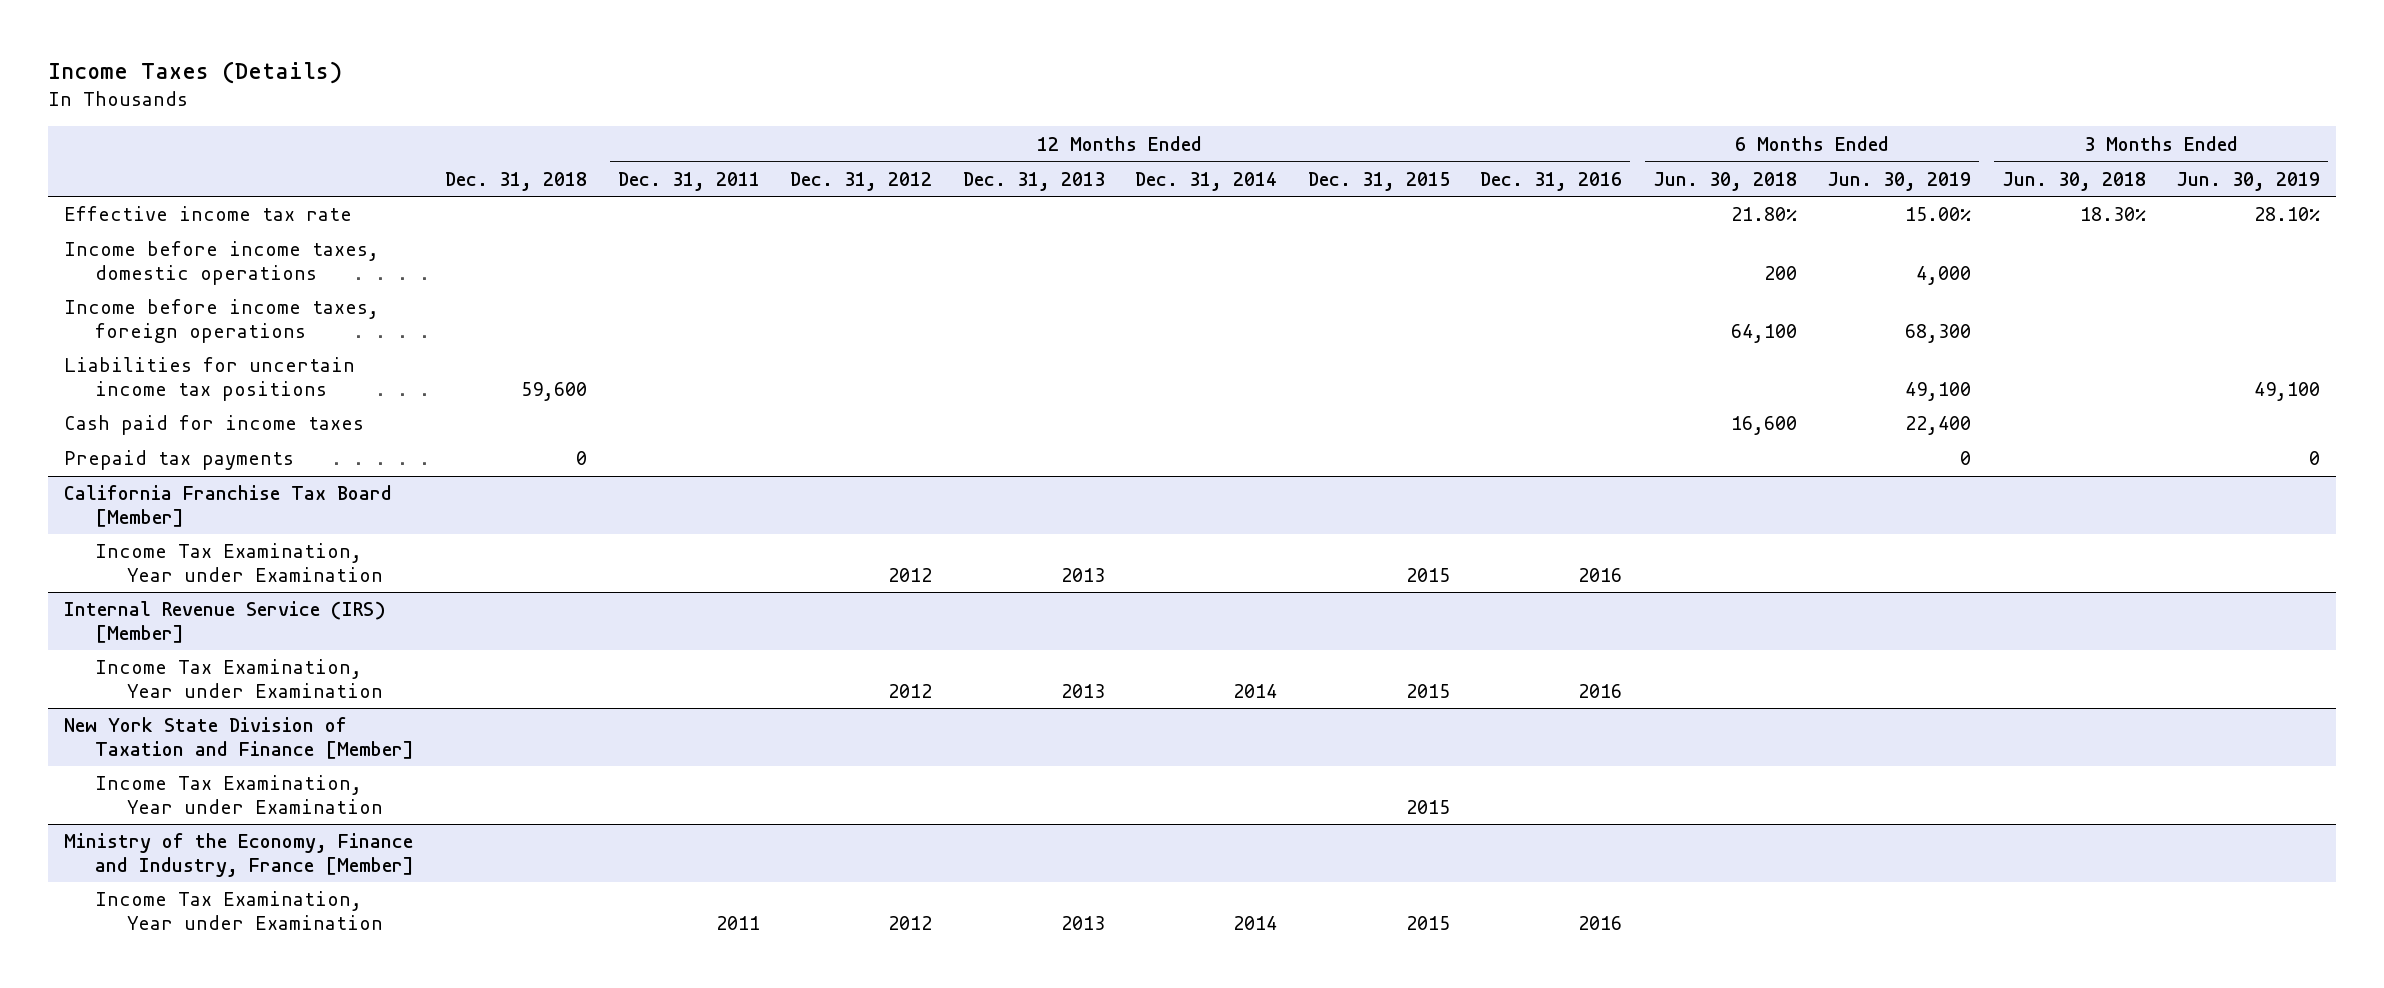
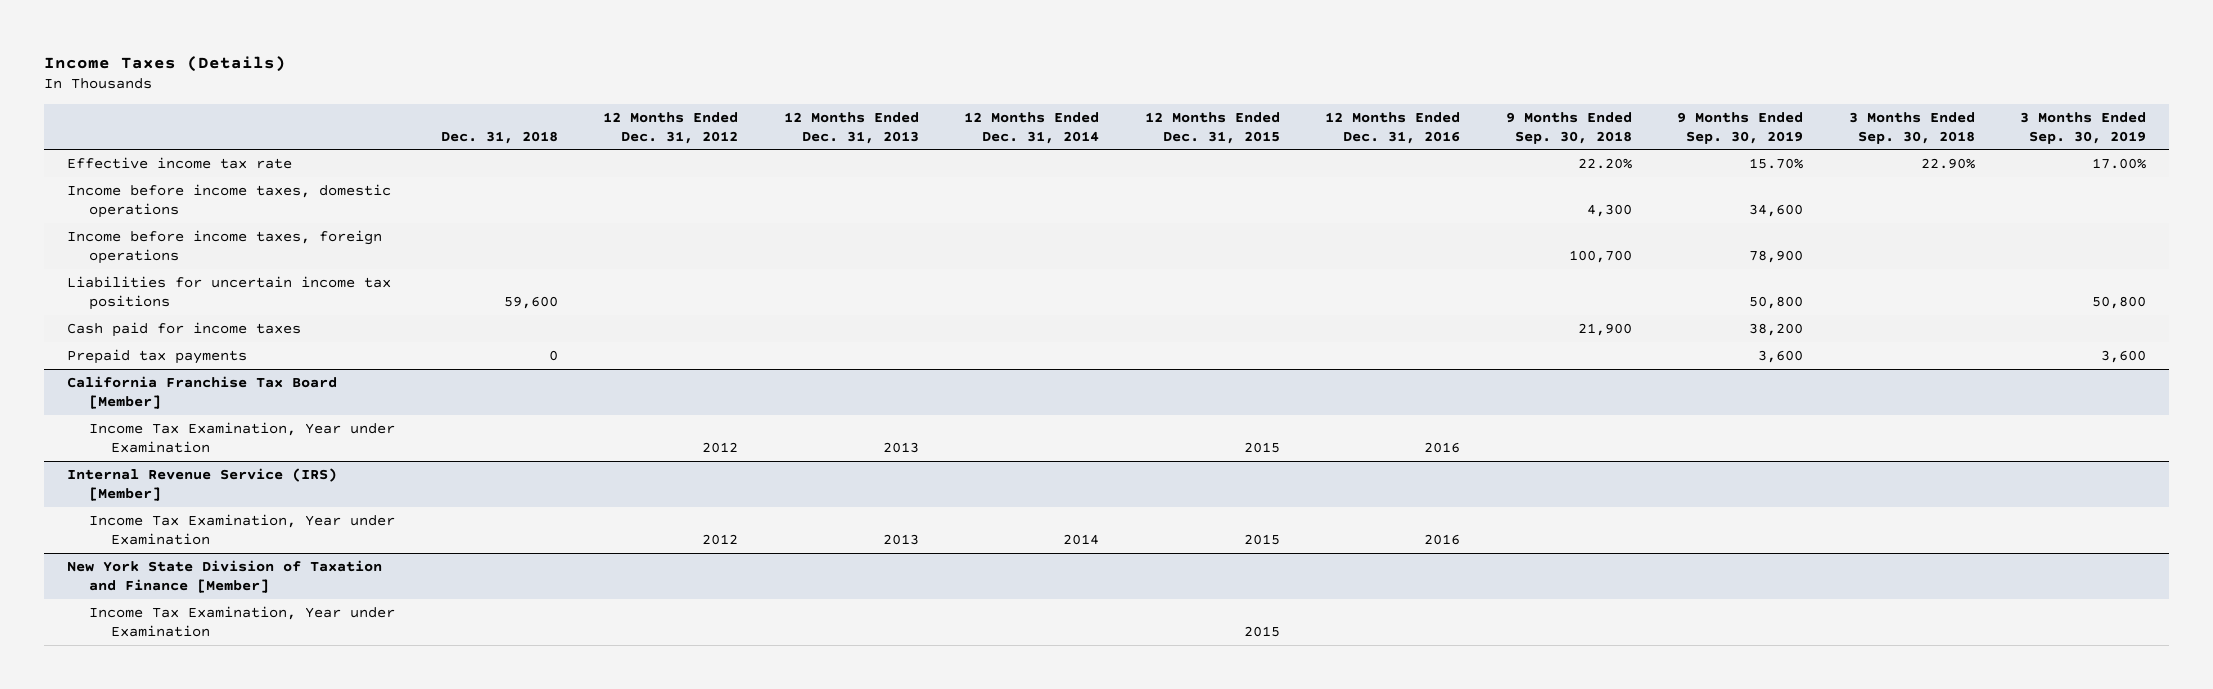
- | Dec. 31, 2018 | 12 Months Ended Dec. 31, 2011 | 12 Months Ended Dec. 31, 2012 | 12 Months Ended Dec. 31, 2013 | 12 Months Ended Dec. 31, 2014 | 12 Months Ended Dec. 31, 2015 | 12 Months Ended Dec. 31, 2016 | 6 Months Ended Jun. 30, 2018 | 6 Months Ended Jun. 30, 2019 | 3 Months Ended Jun. 30, 2018 | 3 Months Ended Jun. 30, 2019
+ | Dec. 31, 2018 | 12 Months Ended Dec. 31, 2012 | 12 Months Ended Dec. 31, 2013 | 12 Months Ended Dec. 31, 2014 | 12 Months Ended Dec. 31, 2015 | 12 Months Ended Dec. 31, 2016 | 9 Months Ended Sep. 30, 2018 | 9 Months Ended Sep. 30, 2019 | 3 Months Ended Sep. 30, 2018 | 3 Months Ended Sep. 30, 2019
- Ministry of the Economy, Finance and Industry, France [Member]
- Income Tax Examination, Year under Examination | | 2011 | 2012 | 2013 | 2014 | 2015 | 2016 | | | |

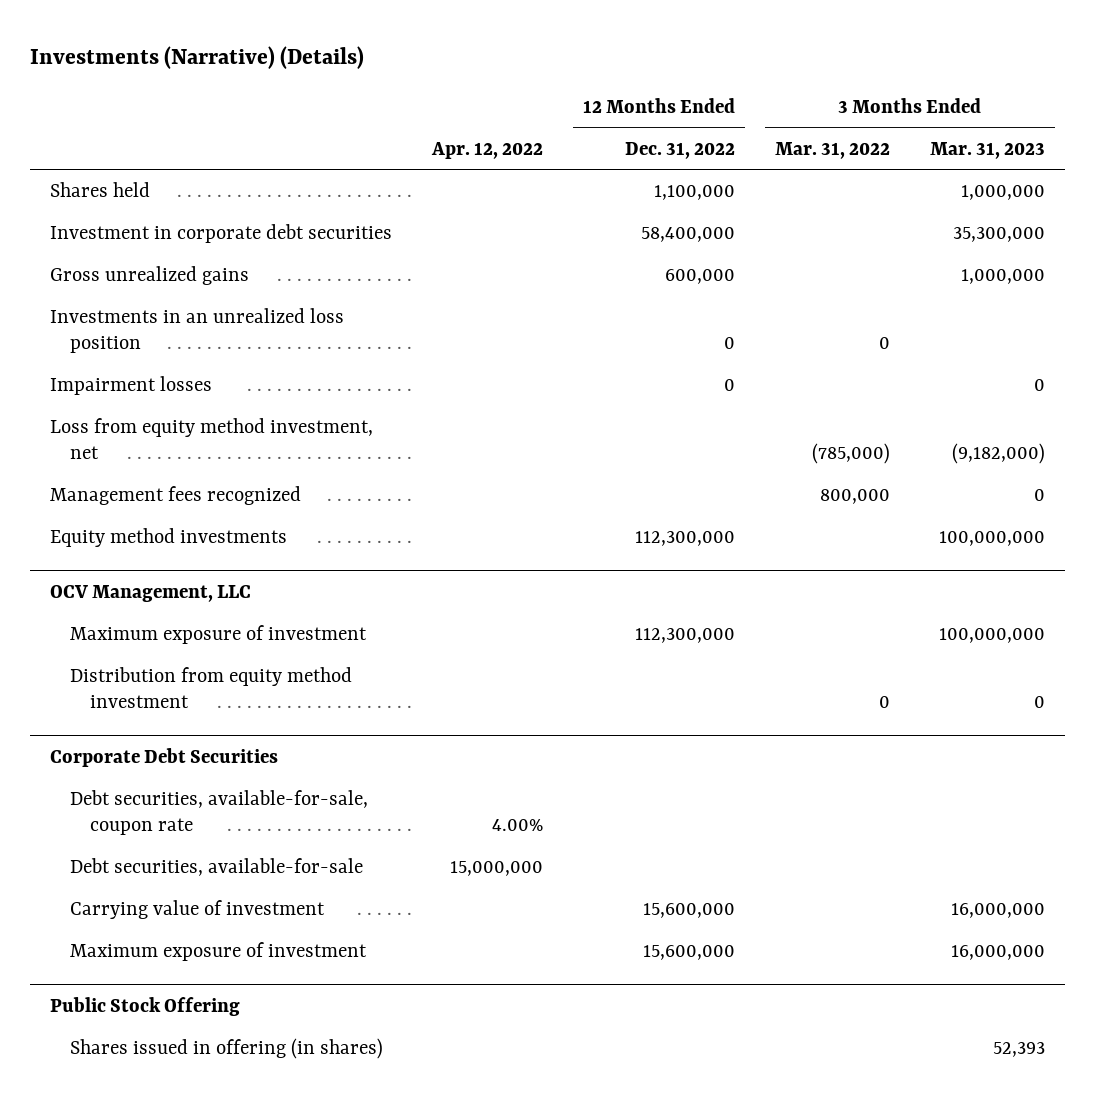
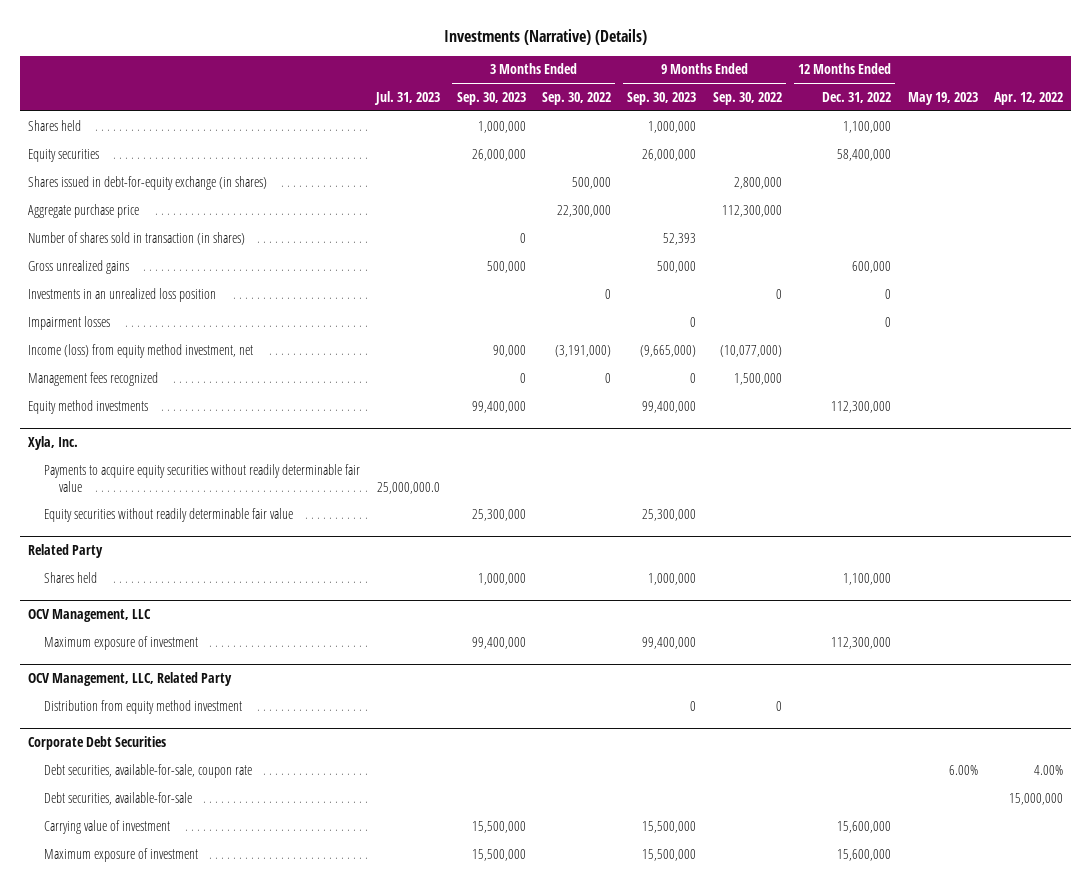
- | Apr. 12, 2022 | 12 Months Ended Dec. 31, 2022 | 3 Months Ended Mar. 31, 2022 | 3 Months Ended Mar. 31, 2023
+ | Jul. 31, 2023 | 3 Months Ended Sep. 30, 2023 | 3 Months Ended Sep. 30, 2022 | 9 Months Ended Sep. 30, 2023 | 9 Months Ended Sep. 30, 2022 | 12 Months Ended Dec. 31, 2022 | May 19, 2023 | Apr. 12, 2022
- Investment in corporate debt securities | | 58,400,000 | | 35,300,000
+ Equity securities | | 26,000,000 | | 26,000,000 | | 58,400,000 | |
+ Shares issued in debt-for-equity exchange (in shares) | | | 500,000 | | 2,800,000 | | |
+ Aggregate purchase price | | | 22,300,000 | | 112,300,000 | | |
+ Number of shares sold in transaction (in shares) | | 0 | | 52,393 | | | |
- Loss from equity method investment, net | | | (785,000) | (9,182,000)
+ Income (loss) from equity method investment, net | | 90,000 | (3,191,000) | (9,665,000) | (10,077,000) | | |
+ Xyla, Inc.
+ Payments to acquire equity securities without readily determinable fair value | 25,000,000.0 | | | | | | |
+ Equity securities without readily determinable fair value | | 25,300,000 | | 25,300,000 | | | |
+ Related Party
+ Shares held | | 1,000,000 | | 1,000,000 | | 1,100,000 | |
@ OCV Management, LLC
- Distribution from equity method investment | | | 0 | 0
+ OCV Management, LLC, Related Party
+ Distribution from equity method investment | | | | 0 | 0 | | |
- Public Stock Offering
- Shares issued in offering (in shares) | | | | 52,393

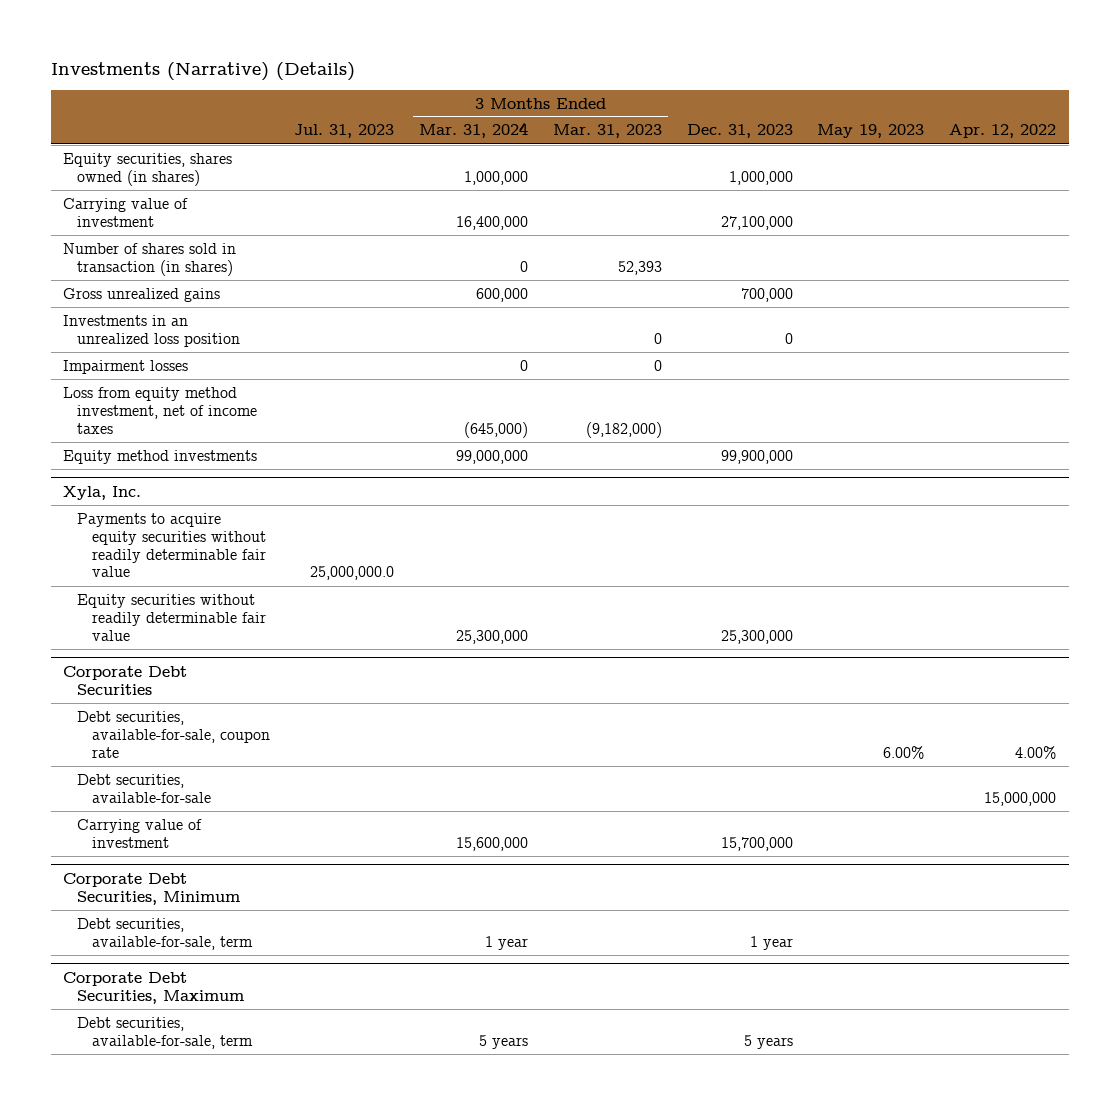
- | Jul. 31, 2023 | 3 Months Ended Sep. 30, 2023 | 3 Months Ended Sep. 30, 2022 | 9 Months Ended Sep. 30, 2023 | 9 Months Ended Sep. 30, 2022 | 12 Months Ended Dec. 31, 2022 | May 19, 2023 | Apr. 12, 2022
+ | Jul. 31, 2023 | 3 Months Ended Mar. 31, 2024 | 3 Months Ended Mar. 31, 2023 | Dec. 31, 2023 | May 19, 2023 | Apr. 12, 2022
- Shares held | | 1,000,000 | | 1,000,000 | | 1,100,000 | |
- Equity securities | | 26,000,000 | | 26,000,000 | | 58,400,000 | |
- Shares issued in debt-for-equity exchange (in shares) | | | 500,000 | | 2,800,000 | | |
- Aggregate purchase price | | | 22,300,000 | | 112,300,000 | | |
+ Equity securities, shares owned (in shares) | | 1,000,000 | | 1,000,000 | |
+ Carrying value of investment | | 16,400,000 | | 27,100,000 | |
- Income (loss) from equity method investment, net | | 90,000 | (3,191,000) | (9,665,000) | (10,077,000) | | |
- Management fees recognized | | 0 | 0 | 0 | 1,500,000 | | |
+ Loss from equity method investment, net of income taxes | | (645,000) | (9,182,000) | | |
- Related Party
- Shares held | | 1,000,000 | | 1,000,000 | | 1,100,000 | |
- OCV Management, LLC
- Maximum exposure of investment | | 99,400,000 | | 99,400,000 | | 112,300,000 | |
- OCV Management, LLC, Related Party
- Distribution from equity method investment | | | | 0 | 0 | | |
@ Corporate Debt Securities
- Maximum exposure of investment | | 15,500,000 | | 15,500,000 | | 15,600,000 | |
+ Corporate Debt Securities, Minimum
+ Debt securities, available-for-sale, term | | 1 year | | 1 year | |
+ Corporate Debt Securities, Maximum
+ Debt securities, available-for-sale, term | | 5 years | | 5 years | |

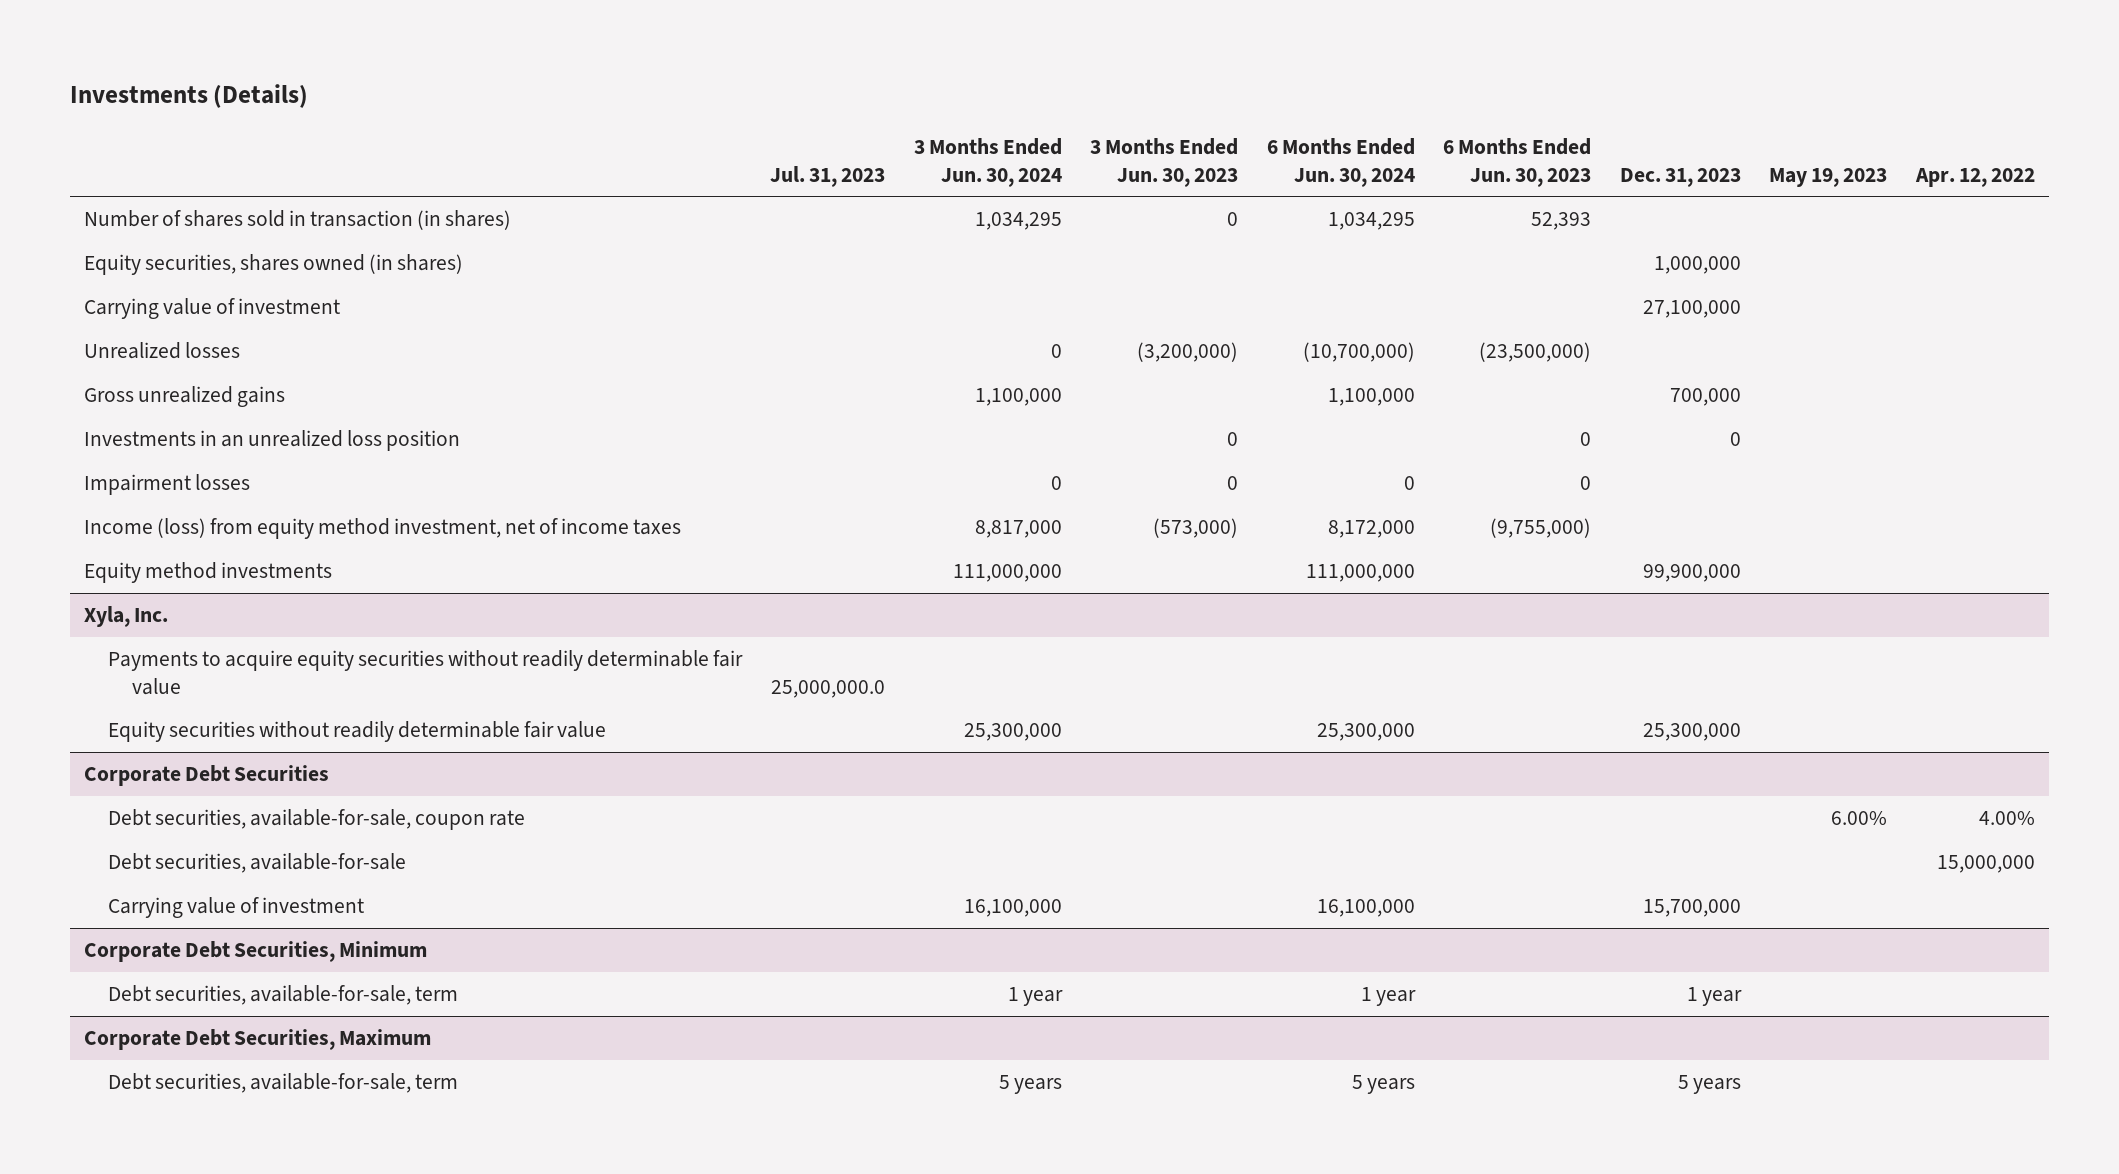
- Investments (Narrative) (Details)
+ Investments (Details)
- | Jul. 31, 2023 | 3 Months Ended Mar. 31, 2024 | 3 Months Ended Mar. 31, 2023 | Dec. 31, 2023 | May 19, 2023 | Apr. 12, 2022
+ | Jul. 31, 2023 | 3 Months Ended Jun. 30, 2024 | 3 Months Ended Jun. 30, 2023 | 6 Months Ended Jun. 30, 2024 | 6 Months Ended Jun. 30, 2023 | Dec. 31, 2023 | May 19, 2023 | Apr. 12, 2022
moved up: Number of shares sold in transaction (in shares) | | 1,034,295 | 0 | 1,034,295 | 52,393 | | |
+ Unrealized losses | | 0 | (3,200,000) | (10,700,000) | (23,500,000) | | |
- Loss from equity method investment, net of income taxes | | (645,000) | (9,182,000) | | |
+ Income (loss) from equity method investment, net of income taxes | | 8,817,000 | (573,000) | 8,172,000 | (9,755,000) | | |

